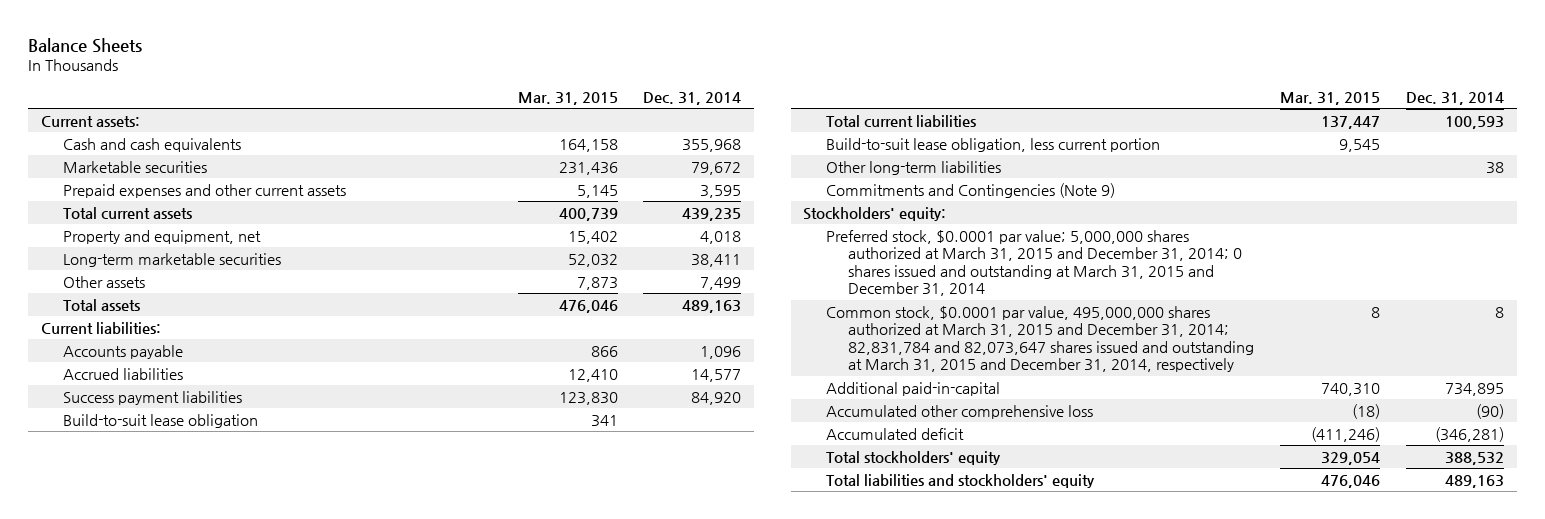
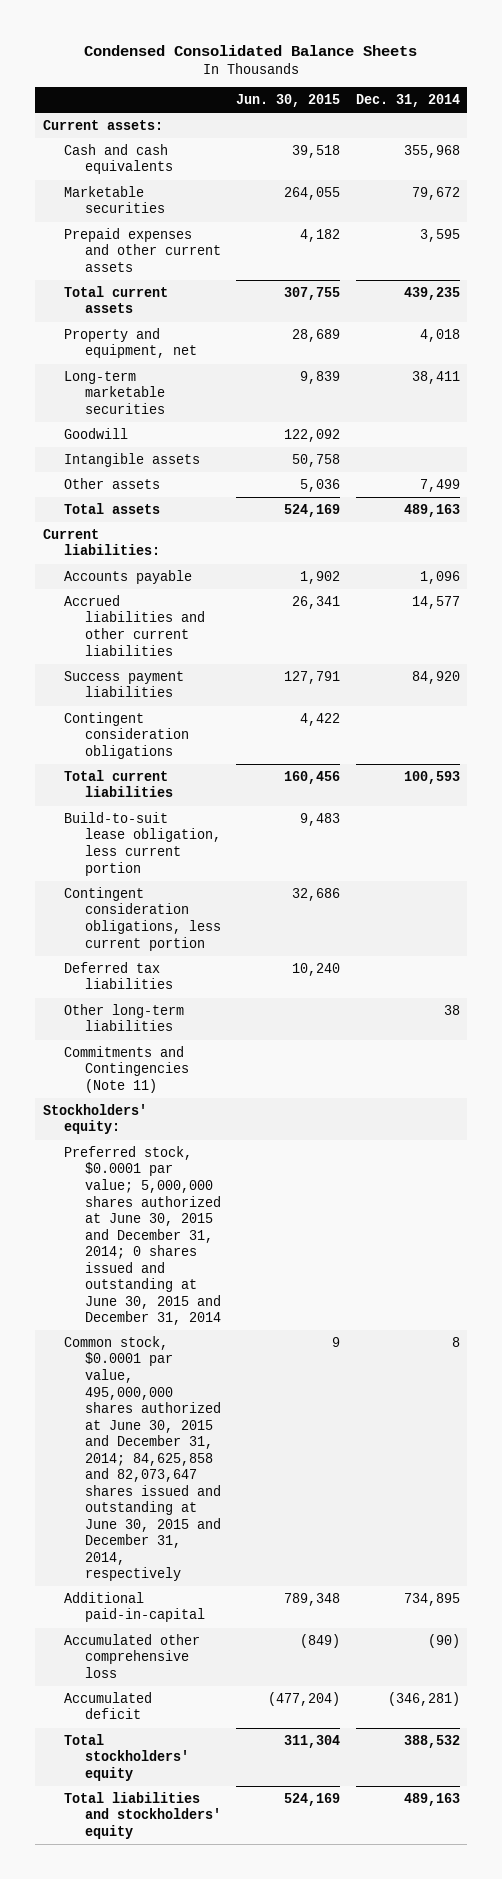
- Balance Sheets
+ Condensed Consolidated Balance Sheets
- | Mar. 31, 2015 | Dec. 31, 2014
+ | Jun. 30, 2015 | Dec. 31, 2014
+ Goodwill | 122,092 |
+ Intangible assets | 50,758 |
- Accrued liabilities | 12,410 | 14,577
+ Accrued liabilities and other current liabilities | 26,341 | 14,577
- Build-to-suit lease obligation | 341 |
+ Contingent consideration obligations | 4,422 |
+ Contingent consideration obligations, less current portion | 32,686 |
+ Deferred tax liabilities | 10,240 |
- Commitments and Contingencies (Note 9)
+ Commitments and Contingencies (Note 11)
- Preferred stock, $0.0001 par value; 5,000,000 shares authorized at March 31, 2015 and December 31, 2014; 0 shares issued and outstanding at March 31, 2015 and December 31, 2014
- Common stock, $0.0001 par value, 495,000,000 shares authorized at March 31, 2015 and December 31, 2014; 82,831,784 and 82,073,647 shares issued and outstanding at March 31, 2015 and December 31, 2014, respectively | 8 | 8
+ Preferred stock, $0.0001 par value; 5,000,000 shares authorized at June 30, 2015 and December 31, 2014; 0 shares issued and outstanding at June 30, 2015 and December 31, 2014
+ Common stock, $0.0001 par value, 495,000,000 shares authorized at June 30, 2015 and December 31, 2014; 84,625,858 and 82,073,647 shares issued and outstanding at June 30, 2015 and December 31, 2014, respectively | 9 | 8

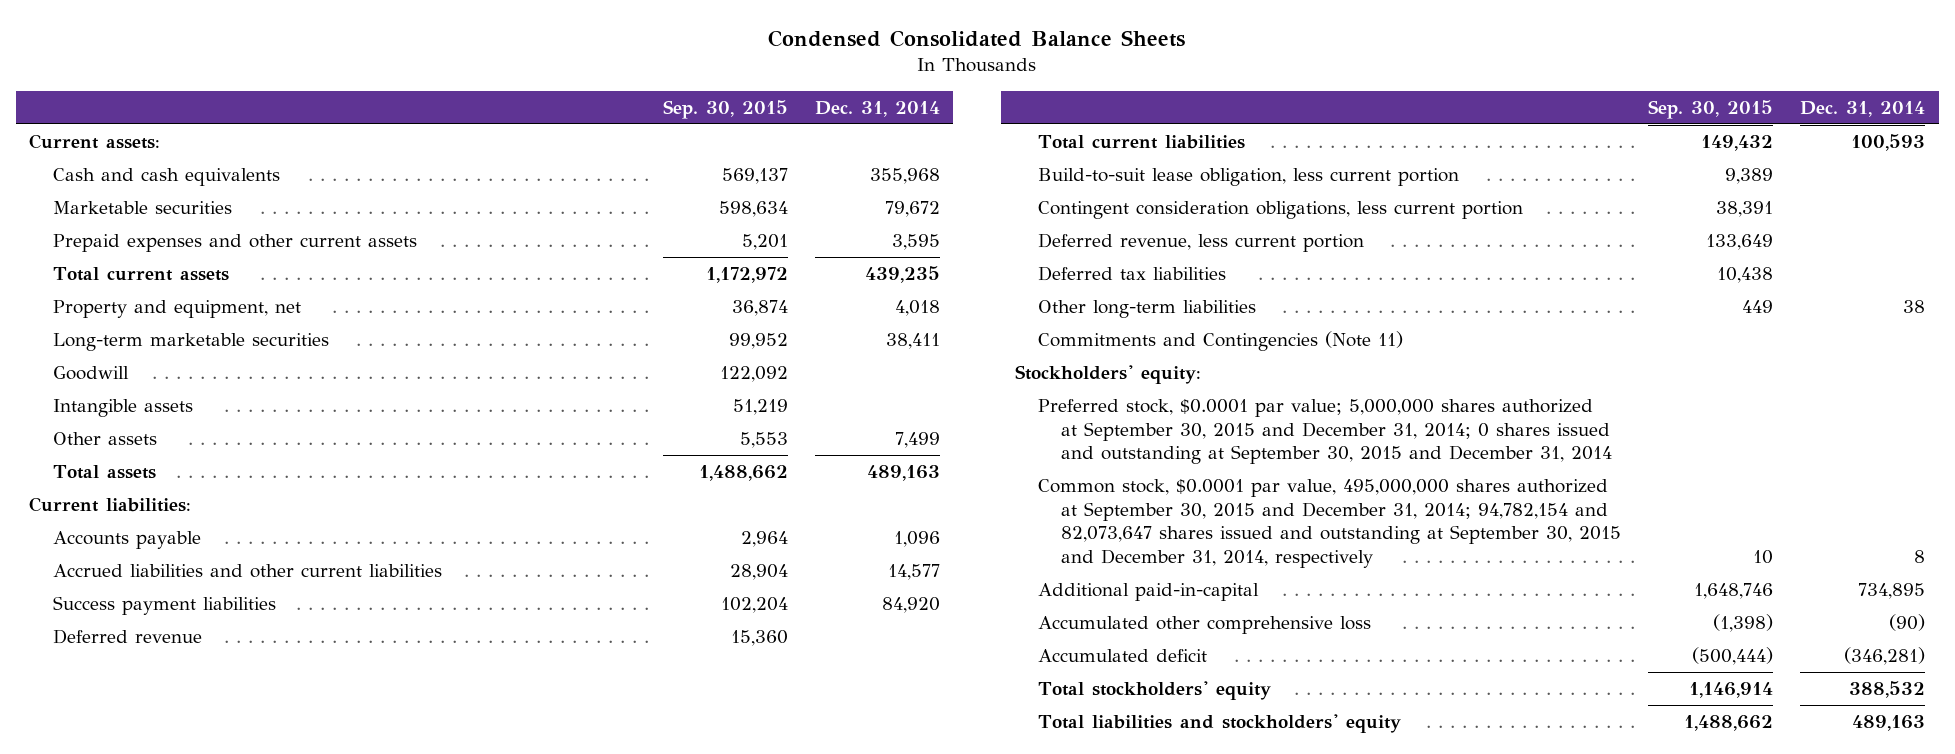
- | Jun. 30, 2015 | Dec. 31, 2014
+ | Sep. 30, 2015 | Dec. 31, 2014
- Contingent consideration obligations | 4,422 |
+ Deferred revenue | 15,360 |
+ Deferred revenue, less current portion | 133,649 |
- Preferred stock, $0.0001 par value; 5,000,000 shares authorized at June 30, 2015 and December 31, 2014; 0 shares issued and outstanding at June 30, 2015 and December 31, 2014
- Common stock, $0.0001 par value, 495,000,000 shares authorized at June 30, 2015 and December 31, 2014; 84,625,858 and 82,073,647 shares issued and outstanding at June 30, 2015 and December 31, 2014, respectively | 9 | 8
+ Preferred stock, $0.0001 par value; 5,000,000 shares authorized at September 30, 2015 and December 31, 2014; 0 shares issued and outstanding at September 30, 2015 and December 31, 2014
+ Common stock, $0.0001 par value, 495,000,000 shares authorized at September 30, 2015 and December 31, 2014; 94,782,154 and 82,073,647 shares issued and outstanding at September 30, 2015 and December 31, 2014, respectively | 10 | 8

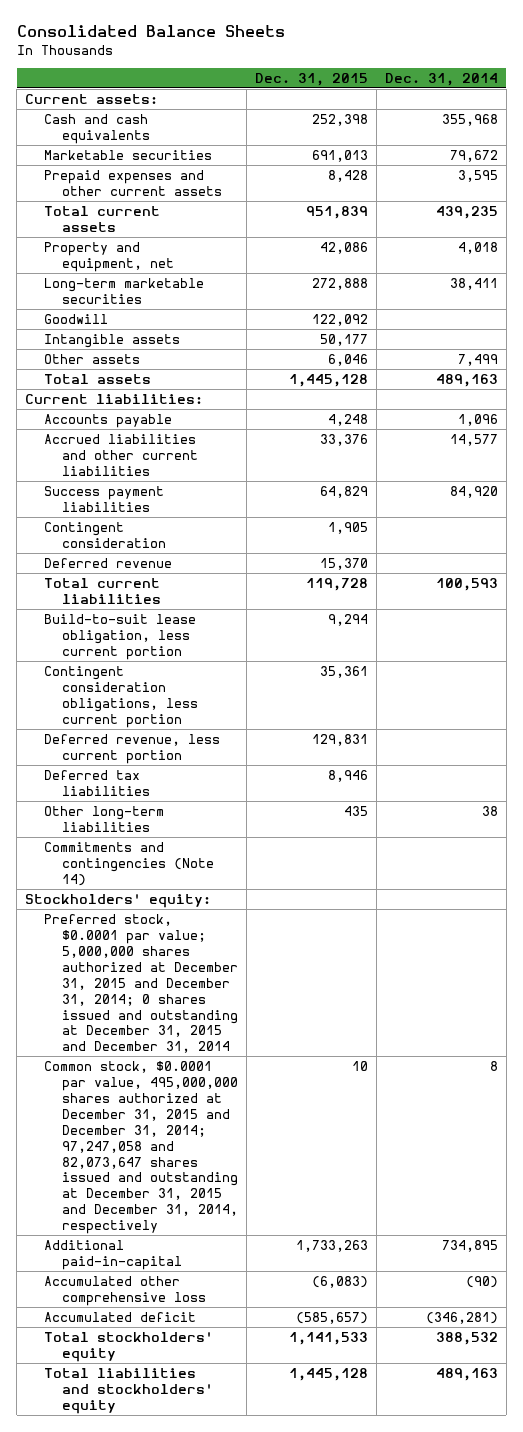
- Condensed Consolidated Balance Sheets
+ Consolidated Balance Sheets
- | Sep. 30, 2015 | Dec. 31, 2014
+ | Dec. 31, 2015 | Dec. 31, 2014
+ Contingent consideration | 1,905 |
- Commitments and Contingencies (Note 11)
+ Commitments and contingencies (Note 14)
- Preferred stock, $0.0001 par value; 5,000,000 shares authorized at September 30, 2015 and December 31, 2014; 0 shares issued and outstanding at September 30, 2015 and December 31, 2014
- Common stock, $0.0001 par value, 495,000,000 shares authorized at September 30, 2015 and December 31, 2014; 94,782,154 and 82,073,647 shares issued and outstanding at September 30, 2015 and December 31, 2014, respectively | 10 | 8
+ Preferred stock, $0.0001 par value; 5,000,000 shares authorized at December 31, 2015 and December 31, 2014; 0 shares issued and outstanding at December 31, 2015 and December 31, 2014
+ Common stock, $0.0001 par value, 495,000,000 shares authorized at December 31, 2015 and December 31, 2014; 97,247,058 and 82,073,647 shares issued and outstanding at December 31, 2015 and December 31, 2014, respectively | 10 | 8

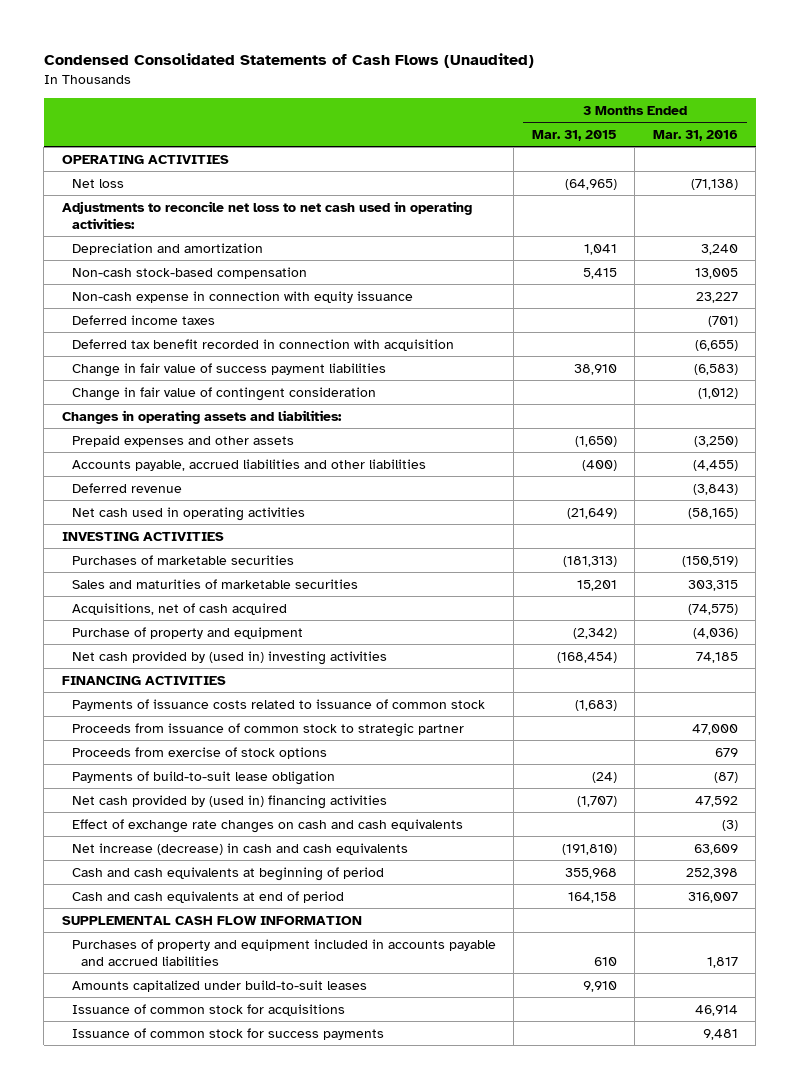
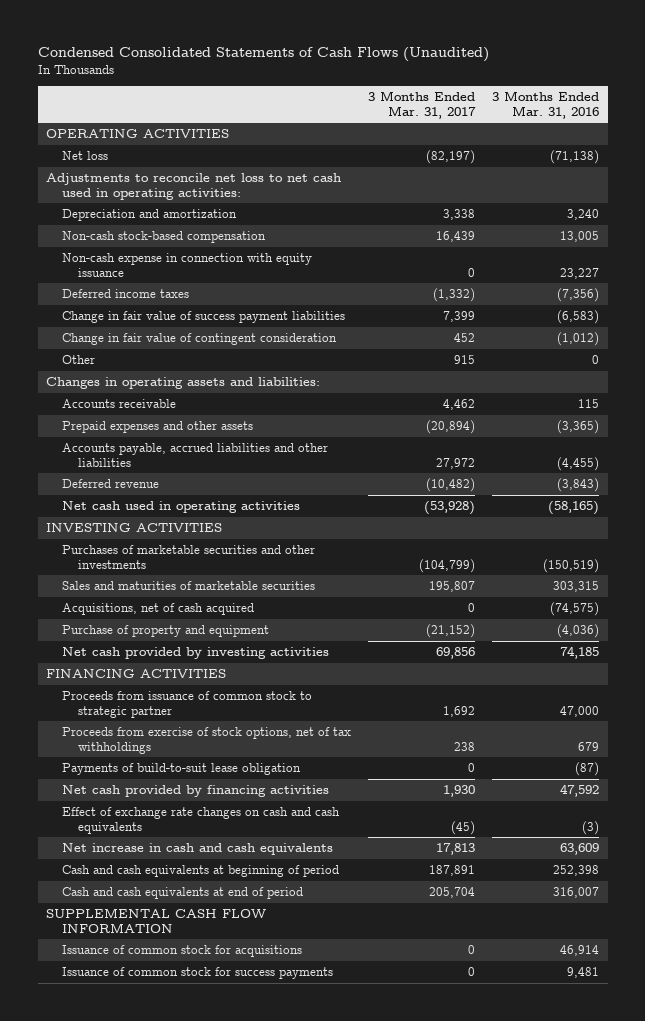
- | 3 Months Ended Mar. 31, 2015 | 3 Months Ended Mar. 31, 2016
+ | 3 Months Ended Mar. 31, 2017 | 3 Months Ended Mar. 31, 2016
- Deferred income taxes | | (701)
- Deferred tax benefit recorded in connection with acquisition | | (6,655)
+ Deferred income taxes | (1,332) | (7,356)
+ Other | 915 | 0
- Prepaid expenses and other assets | (1,650) | (3,250)
+ Accounts receivable | 4,462 | 115
+ Prepaid expenses and other assets | (20,894) | (3,365)
- Purchases of marketable securities | (181,313) | (150,519)
+ Purchases of marketable securities and other investments | (104,799) | (150,519)
- Net cash provided by (used in) investing activities | (168,454) | 74,185
+ Net cash provided by investing activities | 69,856 | 74,185
- Payments of issuance costs related to issuance of common stock | (1,683) |
- Proceeds from exercise of stock options | | 679
+ Proceeds from exercise of stock options, net of tax withholdings | 238 | 679
- Net cash provided by (used in) financing activities | (1,707) | 47,592
+ Net cash provided by financing activities | 1,930 | 47,592
- Net increase (decrease) in cash and cash equivalents | (191,810) | 63,609
+ Net increase in cash and cash equivalents | 17,813 | 63,609
- Purchases of property and equipment included in accounts payable and accrued liabilities | 610 | 1,817
- Amounts capitalized under build-to-suit leases | 9,910 |

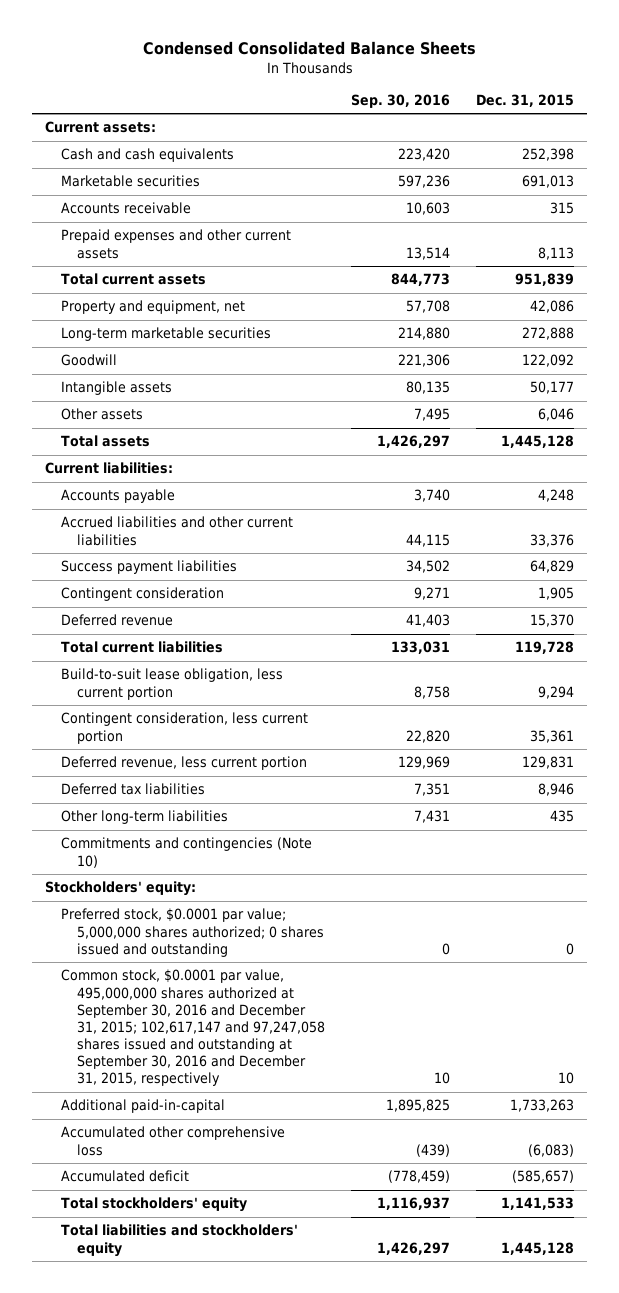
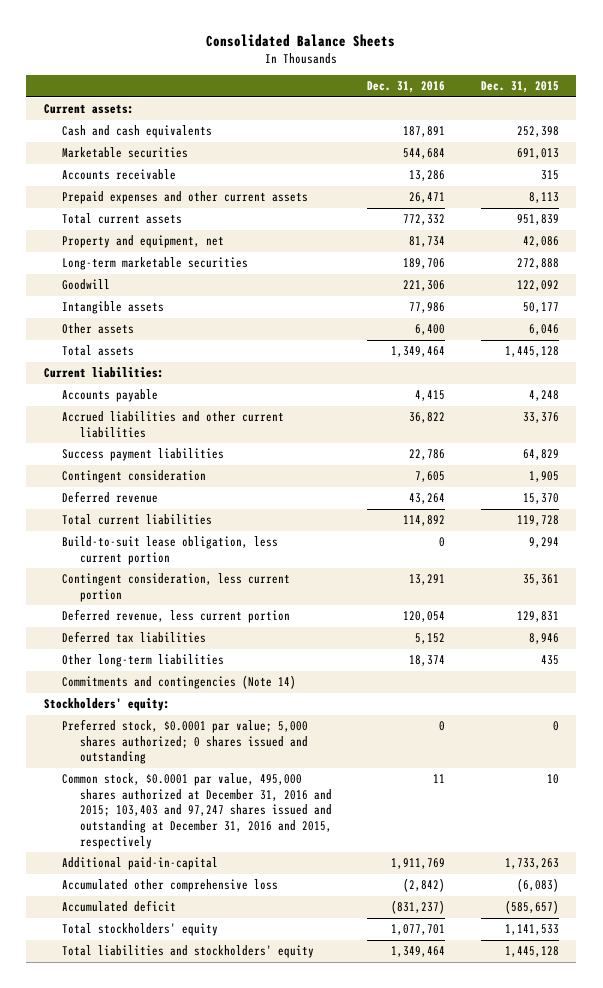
- Condensed Consolidated Balance Sheets
+ Consolidated Balance Sheets
- | Sep. 30, 2016 | Dec. 31, 2015
+ | Dec. 31, 2016 | Dec. 31, 2015
- Commitments and contingencies (Note 10)
+ Commitments and contingencies (Note 14)
- Preferred stock, $0.0001 par value; 5,000,000 shares authorized; 0 shares issued and outstanding | 0 | 0
- Common stock, $0.0001 par value, 495,000,000 shares authorized at September 30, 2016 and December 31, 2015; 102,617,147 and 97,247,058 shares issued and outstanding at September 30, 2016 and December 31, 2015, respectively | 10 | 10
+ Preferred stock, $0.0001 par value; 5,000 shares authorized; 0 shares issued and outstanding | 0 | 0
+ Common stock, $0.0001 par value, 495,000 shares authorized at December 31, 2016 and 2015; 103,403 and 97,247 shares issued and outstanding at December 31, 2016 and 2015, respectively | 11 | 10

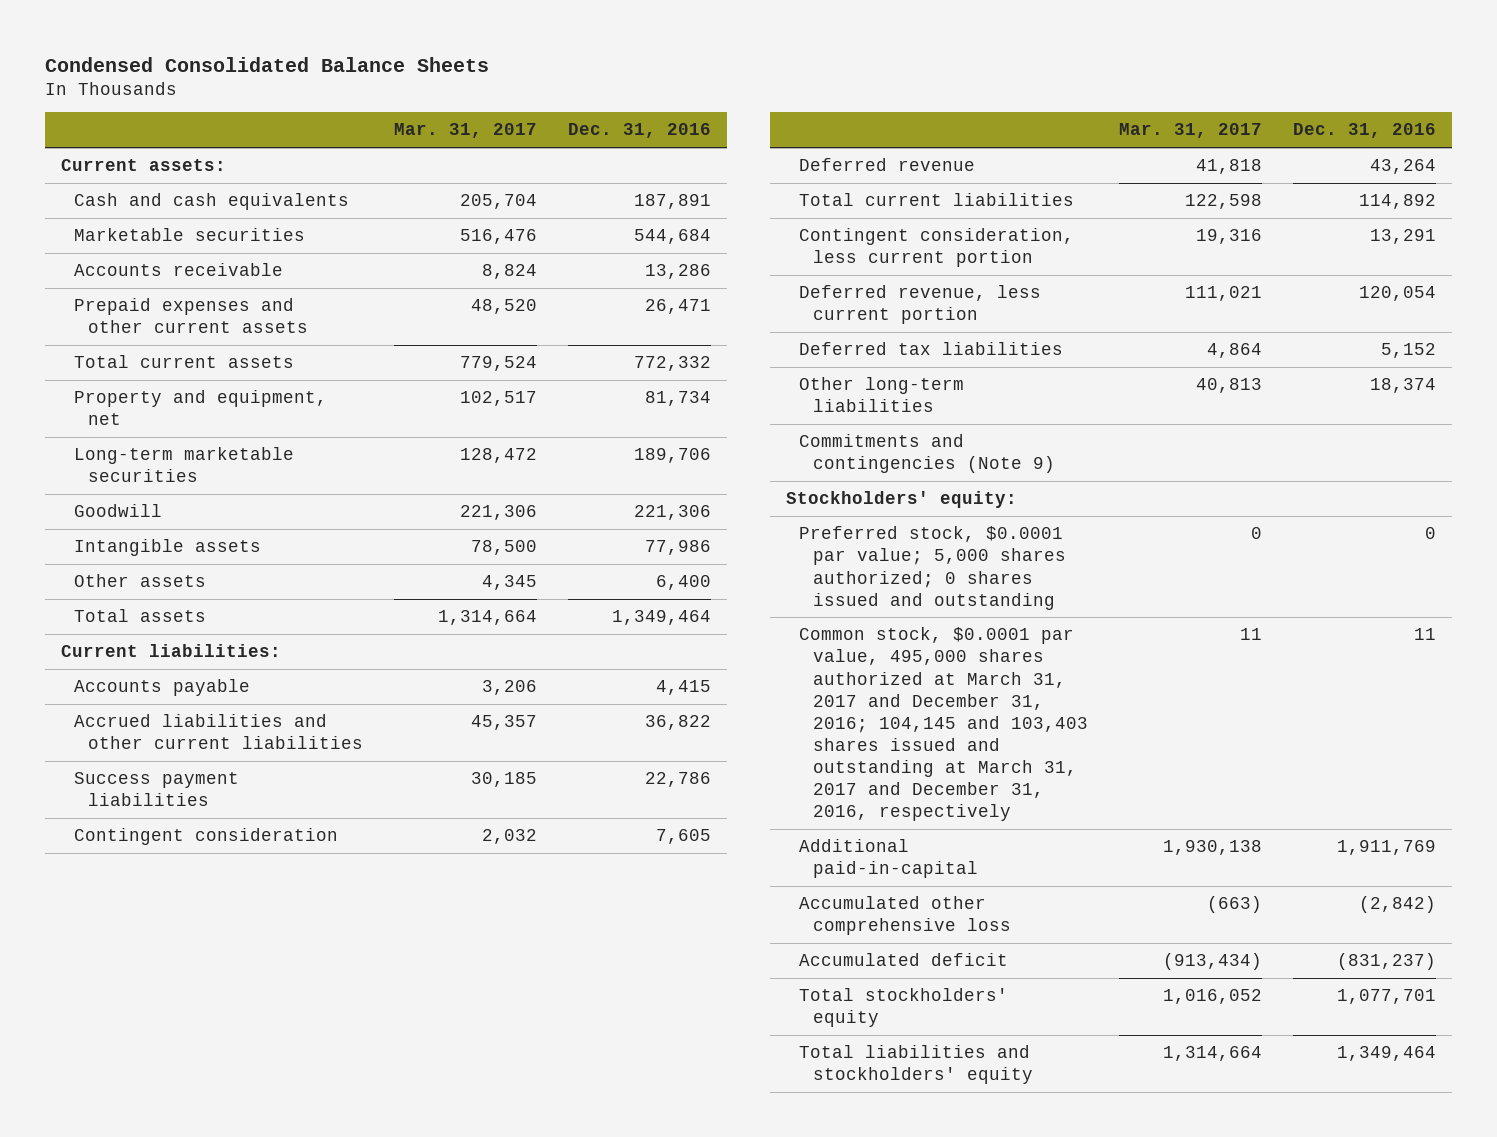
- Consolidated Balance Sheets
+ Condensed Consolidated Balance Sheets
- | Dec. 31, 2016 | Dec. 31, 2015
+ | Mar. 31, 2017 | Dec. 31, 2016
- Build-to-suit lease obligation, less current portion | 0 | 9,294
- Commitments and contingencies (Note 14)
+ Commitments and contingencies (Note 9)
- Common stock, $0.0001 par value, 495,000 shares authorized at December 31, 2016 and 2015; 103,403 and 97,247 shares issued and outstanding at December 31, 2016 and 2015, respectively | 11 | 10
+ Common stock, $0.0001 par value, 495,000 shares authorized at March 31, 2017 and December 31, 2016; 104,145 and 103,403 shares issued and outstanding at March 31, 2017 and December 31, 2016, respectively | 11 | 11

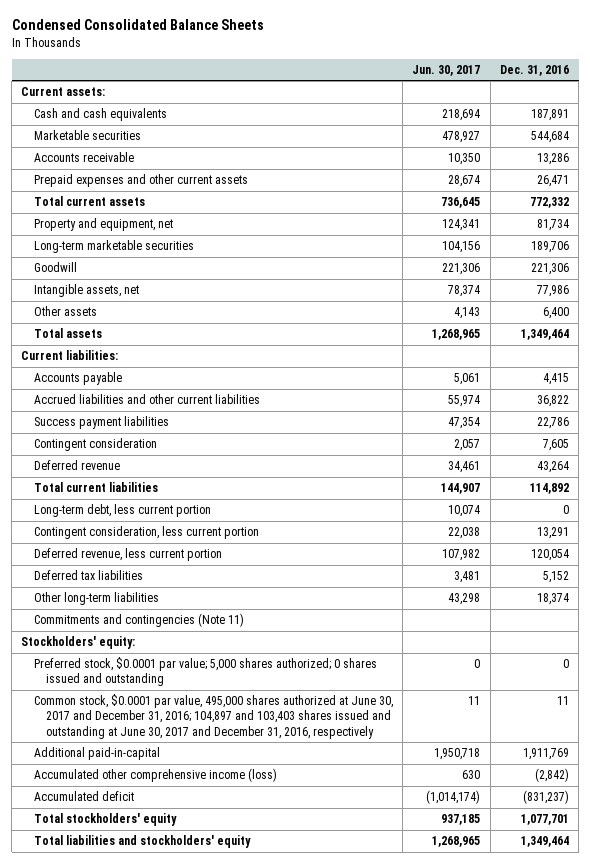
- | Mar. 31, 2017 | Dec. 31, 2016
+ | Jun. 30, 2017 | Dec. 31, 2016
- Intangible assets | 78,500 | 77,986
+ Intangible assets, net | 78,374 | 77,986
+ Long-term debt, less current portion | 10,074 | 0
- Commitments and contingencies (Note 9)
+ Commitments and contingencies (Note 11)
- Common stock, $0.0001 par value, 495,000 shares authorized at March 31, 2017 and December 31, 2016; 104,145 and 103,403 shares issued and outstanding at March 31, 2017 and December 31, 2016, respectively | 11 | 11
+ Common stock, $0.0001 par value, 495,000 shares authorized at June 30, 2017 and December 31, 2016; 104,897 and 103,403 shares issued and outstanding at June 30, 2017 and December 31, 2016, respectively | 11 | 11
- Accumulated other comprehensive loss | (663) | (2,842)
+ Accumulated other comprehensive income (loss) | 630 | (2,842)

